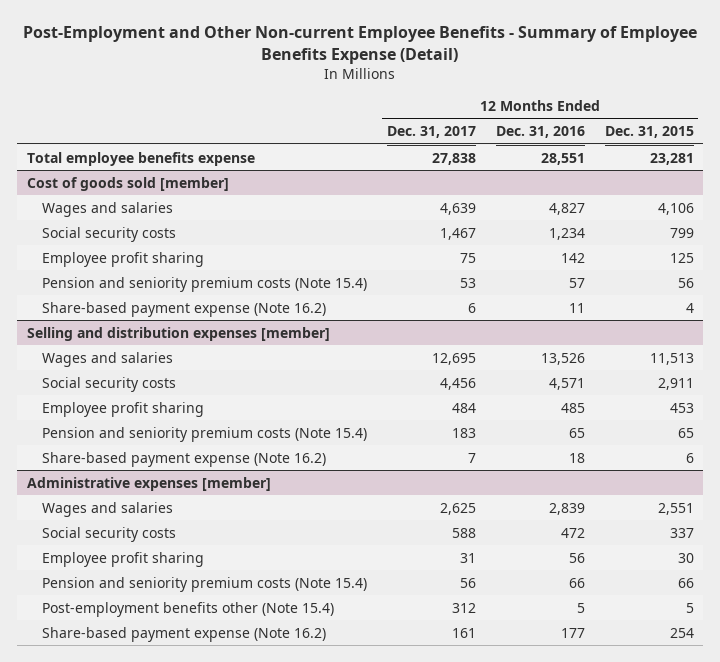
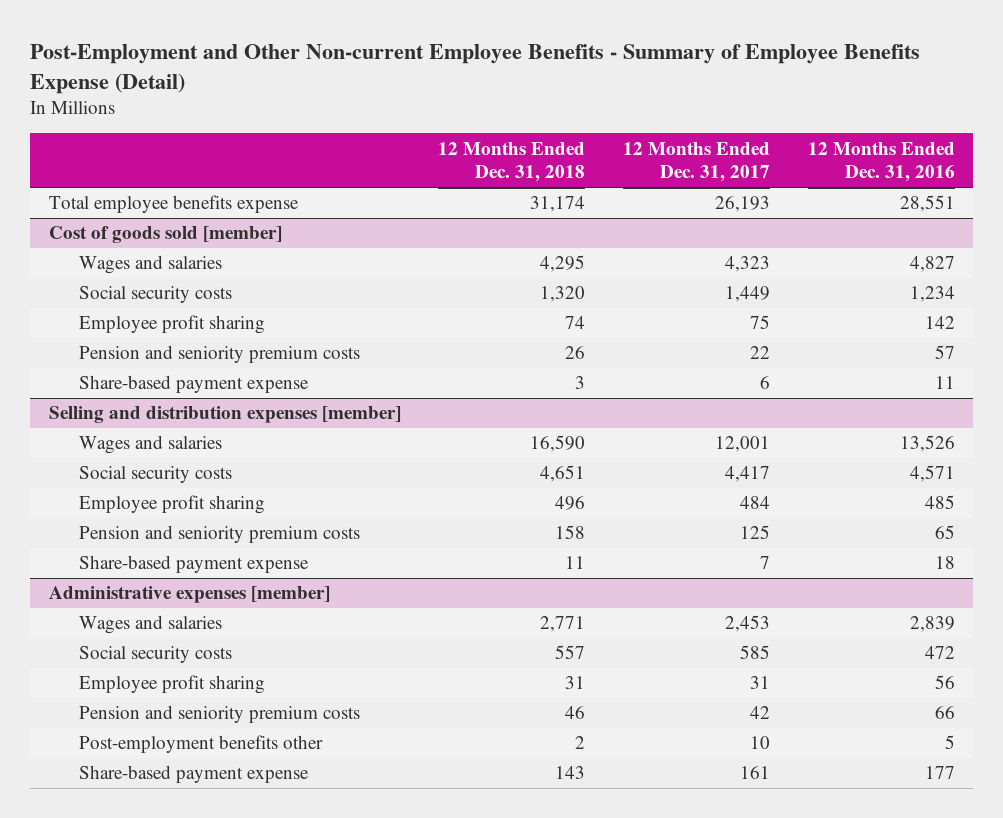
- | 12 Months Ended Dec. 31, 2017 | 12 Months Ended Dec. 31, 2016 | 12 Months Ended Dec. 31, 2015
+ | 12 Months Ended Dec. 31, 2018 | 12 Months Ended Dec. 31, 2017 | 12 Months Ended Dec. 31, 2016
- Total employee benefits expense | 27,838 | 28,551 | 23,281
+ Total employee benefits expense | 31,174 | 26,193 | 28,551
@ Cost of goods sold [member]
- Wages and salaries | 4,639 | 4,827 | 4,106
- Social security costs | 1,467 | 1,234 | 799
+ Wages and salaries | 4,295 | 4,323 | 4,827
+ Social security costs | 1,320 | 1,449 | 1,234
- Pension and seniority premium costs (Note 15.4) | 53 | 57 | 56
- Share-based payment expense (Note 16.2) | 6 | 11 | 4
+ Pension and seniority premium costs | 26 | 22 | 57
+ Share-based payment expense | 3 | 6 | 11
@ Selling and distribution expenses [member]
- Wages and salaries | 12,695 | 13,526 | 11,513
- Social security costs | 4,456 | 4,571 | 2,911
+ Wages and salaries | 16,590 | 12,001 | 13,526
+ Social security costs | 4,651 | 4,417 | 4,571
- Pension and seniority premium costs (Note 15.4) | 183 | 65 | 65
- Share-based payment expense (Note 16.2) | 7 | 18 | 6
+ Pension and seniority premium costs | 158 | 125 | 65
+ Share-based payment expense | 11 | 7 | 18
@ Administrative expenses [member]
- Wages and salaries | 2,625 | 2,839 | 2,551
- Social security costs | 588 | 472 | 337
+ Wages and salaries | 2,771 | 2,453 | 2,839
+ Social security costs | 557 | 585 | 472
- Pension and seniority premium costs (Note 15.4) | 56 | 66 | 66
- Post-employment benefits other (Note 15.4) | 312 | 5 | 5
- Share-based payment expense (Note 16.2) | 161 | 177 | 254
+ Pension and seniority premium costs | 46 | 42 | 66
+ Post-employment benefits other | 2 | 10 | 5
+ Share-based payment expense | 143 | 161 | 177

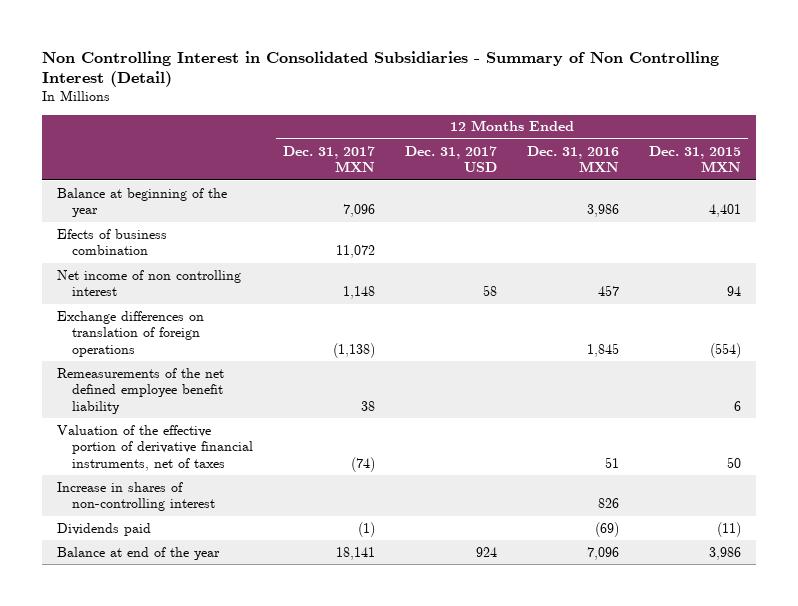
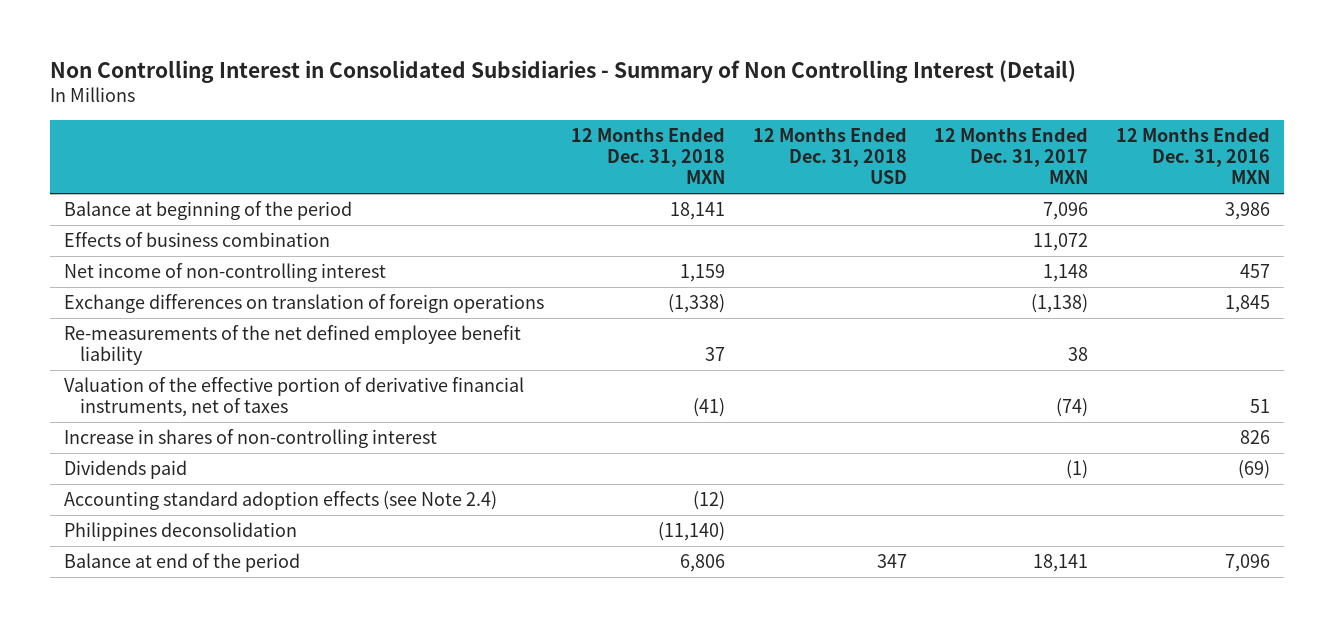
- | 12 Months Ended Dec. 31, 2017 MXN | 12 Months Ended Dec. 31, 2017 USD | 12 Months Ended Dec. 31, 2016 MXN | 12 Months Ended Dec. 31, 2015 MXN
+ | 12 Months Ended Dec. 31, 2018 MXN | 12 Months Ended Dec. 31, 2018 USD | 12 Months Ended Dec. 31, 2017 MXN | 12 Months Ended Dec. 31, 2016 MXN
- Balance at beginning of the year | 7,096 | | 3,986 | 4,401
- Efects of business combination | 11,072 | | |
- Net income of non controlling interest | 1,148 | 58 | 457 | 94
+ Balance at beginning of the period | 18,141 | | 7,096 | 3,986
+ Effects of business combination | | | 11,072 |
+ Net income of non-controlling interest | 1,159 | | 1,148 | 457
- Remeasurements of the net defined employee benefit liability | 38 | | | 6
+ Re-measurements of the net defined employee benefit liability | 37 | | 38 |
- Balance at end of the year | 18,141 | 924 | 7,096 | 3,986
+ Accounting standard adoption effects (see Note 2.4) | (12) | | |
+ Philippines deconsolidation | (11,140) | | |
+ Balance at end of the period | 6,806 | 347 | 18,141 | 7,096

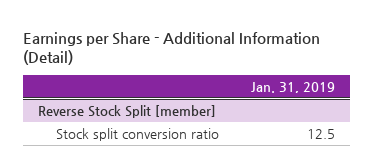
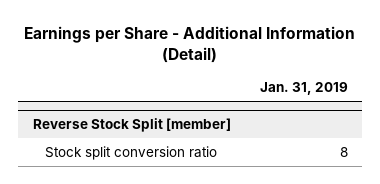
@ Reverse Stock Split [member]
- Stock split conversion ratio | 12.5
+ Stock split conversion ratio | 8

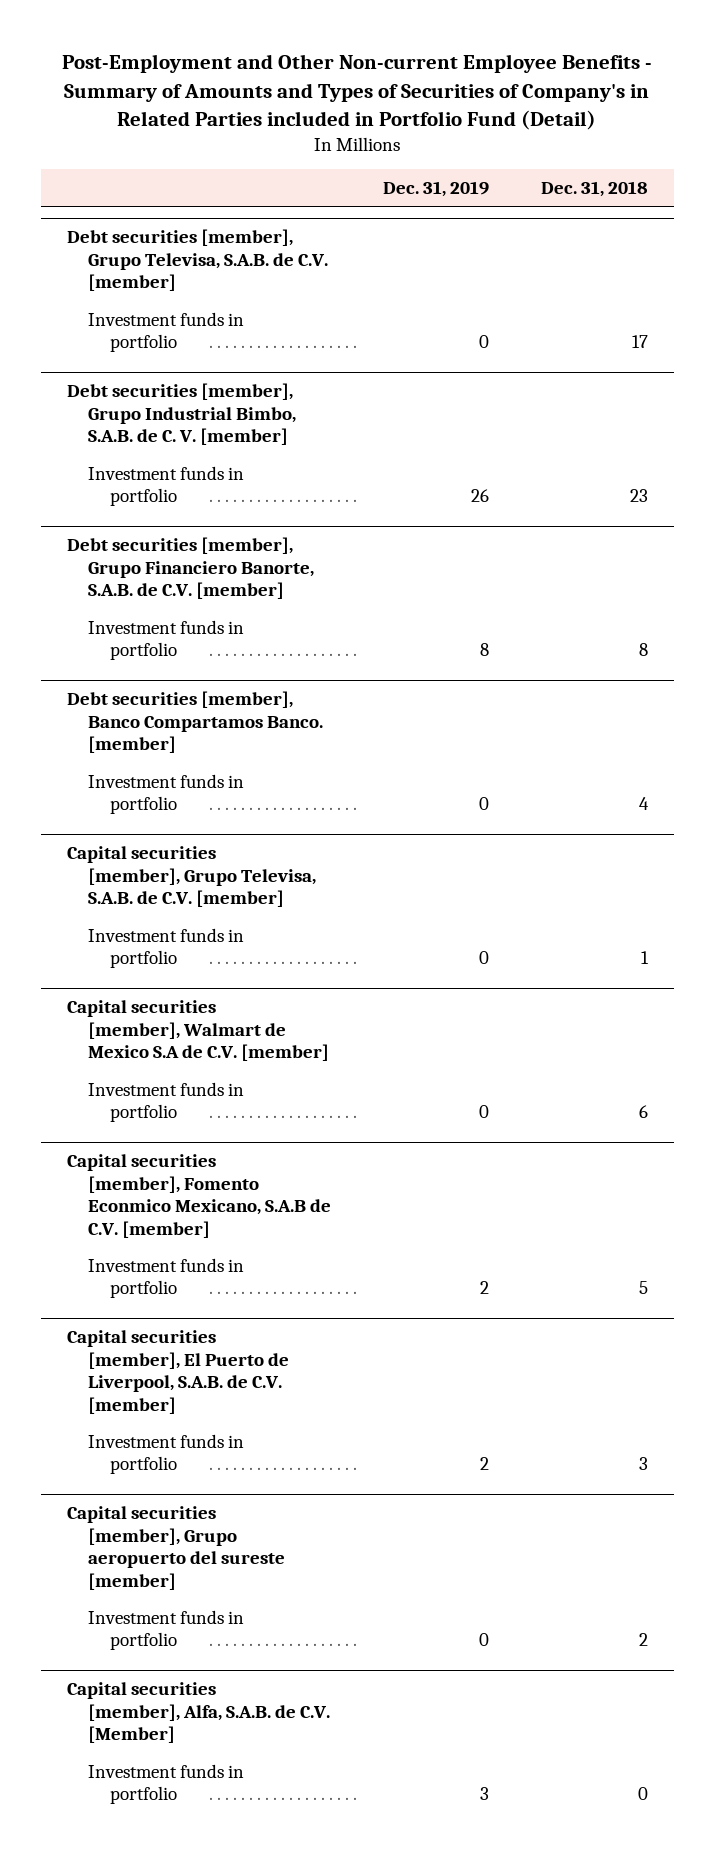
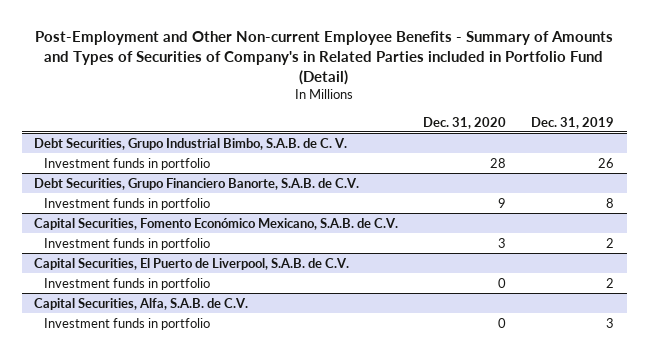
- | Dec. 31, 2019 | Dec. 31, 2018
+ | Dec. 31, 2020 | Dec. 31, 2019
- Debt securities [member], Grupo Televisa, S.A.B. de C.V. [member]
- Investment funds in portfolio | 0 | 17
- Debt securities [member], Grupo Industrial Bimbo, S.A.B. de C. V. [member]
+ Debt Securities, Grupo Industrial Bimbo, S.A.B. de C. V.
- Debt securities [member], Grupo Financiero Banorte, S.A.B. de C.V. [member]
+ Debt Securities, Grupo Financiero Banorte, S.A.B. de C.V.
- Debt securities [member], Banco Compartamos Banco. [member]
- Investment funds in portfolio | 0 | 4
- Capital securities [member], Grupo Televisa, S.A.B. de C.V. [member]
- Investment funds in portfolio | 0 | 1
- Capital securities [member], Walmart de Mexico S.A de C.V. [member]
- Investment funds in portfolio | 0 | 6
- Capital securities [member], Fomento Econmico Mexicano, S.A.B de C.V. [member]
+ Capital Securities, Fomento Económico Mexicano, S.A.B. de C.V.
- Capital securities [member], El Puerto de Liverpool, S.A.B. de C.V. [member]
+ Capital Securities, El Puerto de Liverpool, S.A.B. de C.V.
- Capital securities [member], Grupo aeropuerto del sureste [member]
- Investment funds in portfolio | 0 | 2
- Capital securities [member], Alfa, S.A.B. de C.V. [Member]
+ Capital Securities, Alfa, S.A.B. de C.V.

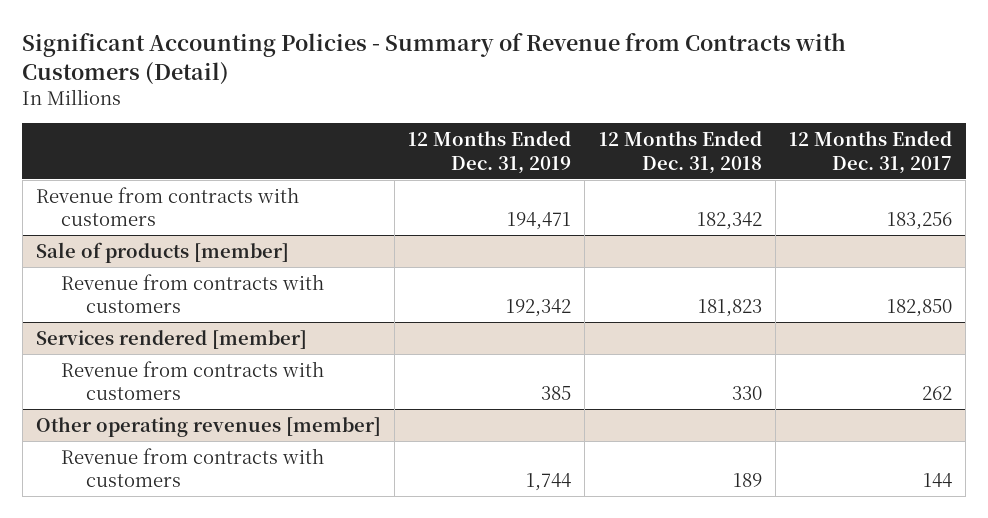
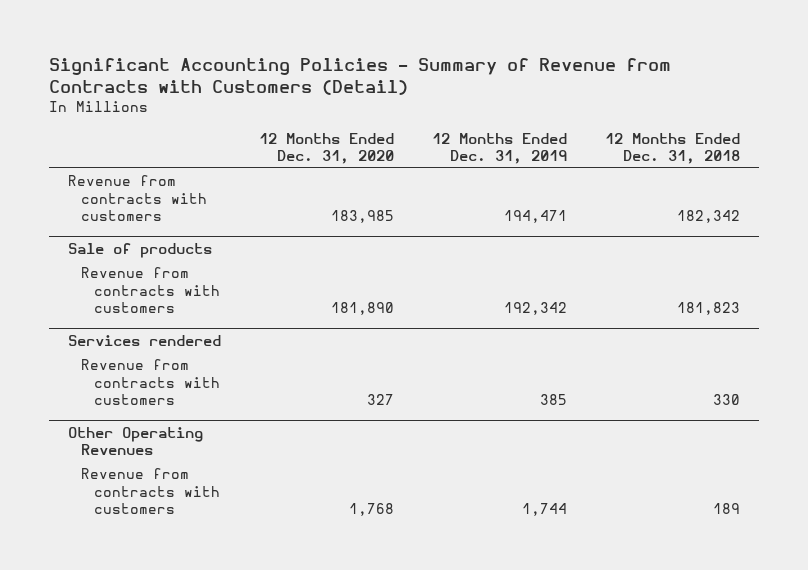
- | 12 Months Ended Dec. 31, 2019 | 12 Months Ended Dec. 31, 2018 | 12 Months Ended Dec. 31, 2017
+ | 12 Months Ended Dec. 31, 2020 | 12 Months Ended Dec. 31, 2019 | 12 Months Ended Dec. 31, 2018
- Sale of products [member]
+ Sale of products
- Services rendered [member]
+ Services rendered
- Other operating revenues [member]
+ Other Operating Revenues

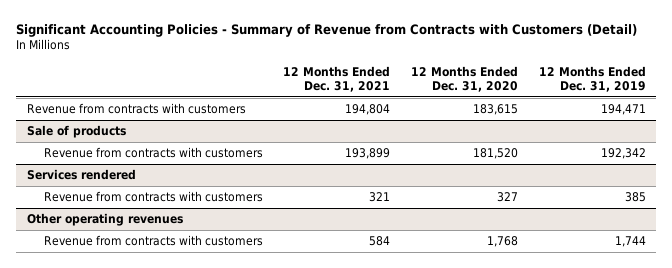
- | 12 Months Ended Dec. 31, 2020 | 12 Months Ended Dec. 31, 2019 | 12 Months Ended Dec. 31, 2018
+ | 12 Months Ended Dec. 31, 2021 | 12 Months Ended Dec. 31, 2020 | 12 Months Ended Dec. 31, 2019
- Revenue from contracts with customers | 183,985 | 194,471 | 182,342
+ Revenue from contracts with customers | 194,804 | 183,615 | 194,471
@ Sale of products
- Revenue from contracts with customers | 181,890 | 192,342 | 181,823
+ Revenue from contracts with customers | 193,899 | 181,520 | 192,342
- Other Operating Revenues
+ Other operating revenues

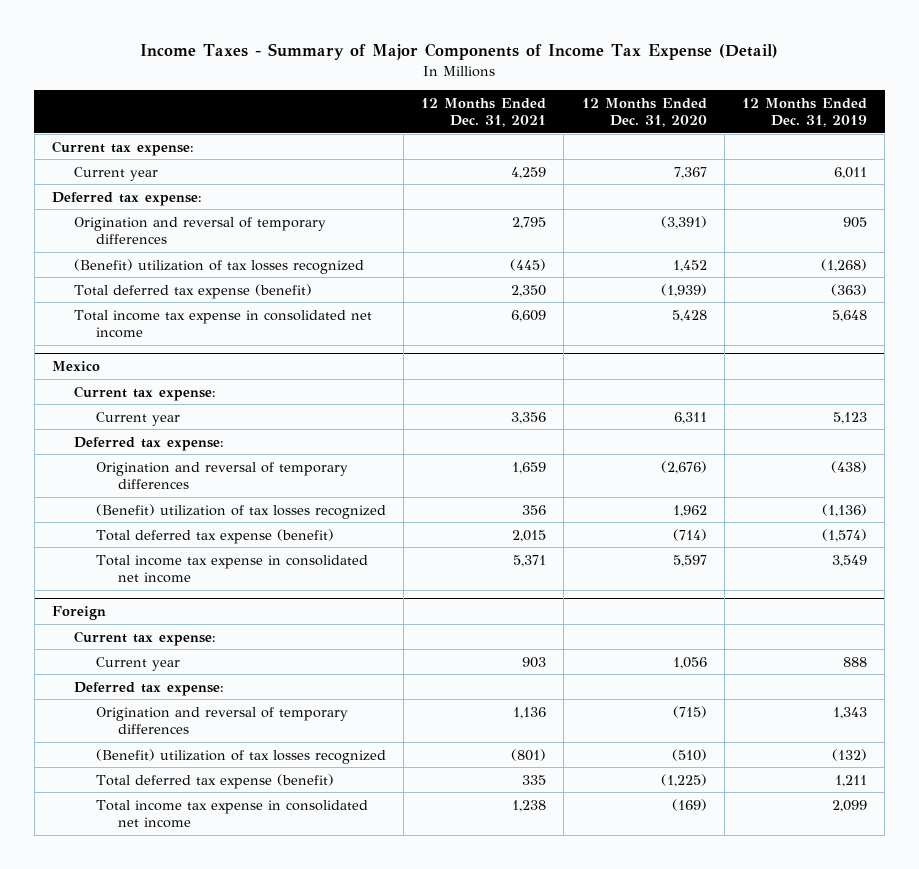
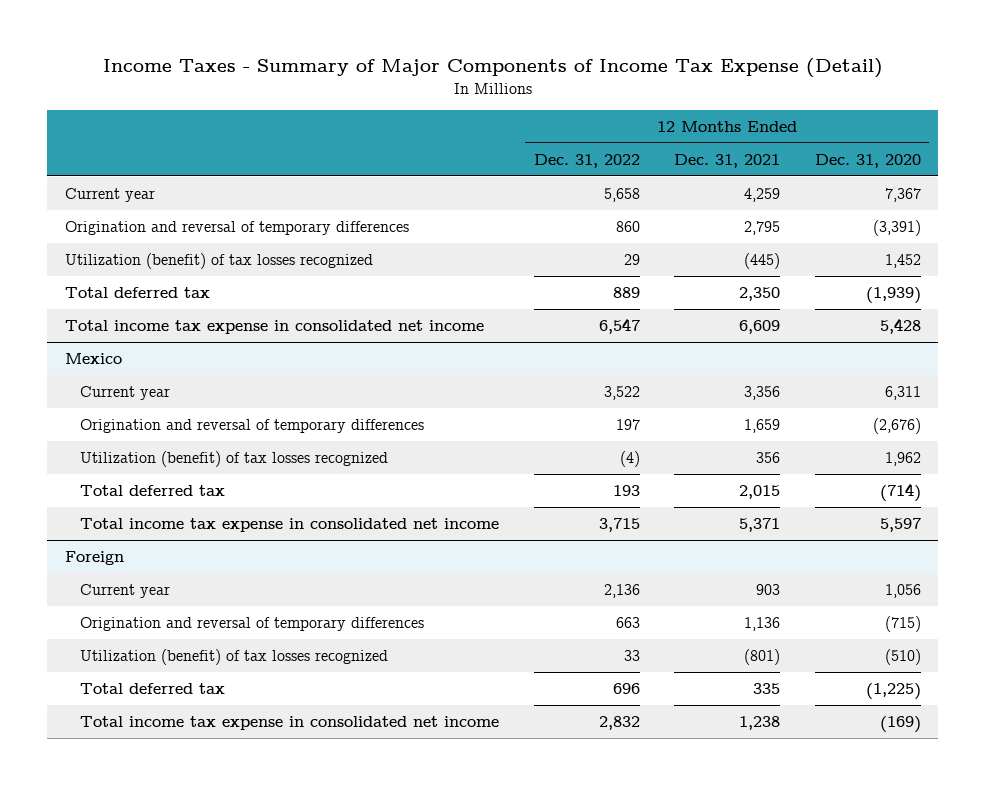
- | 12 Months Ended Dec. 31, 2021 | 12 Months Ended Dec. 31, 2020 | 12 Months Ended Dec. 31, 2019
+ | 12 Months Ended Dec. 31, 2022 | 12 Months Ended Dec. 31, 2021 | 12 Months Ended Dec. 31, 2020
- Current tax expense:
- Deferred tax expense:
- (Benefit) utilization of tax losses recognized | (445) | 1,452 | (1,268)
- Total deferred tax expense (benefit) | 2,350 | (1,939) | (363)
+ Utilization (benefit) of tax losses recognized | 29 | (445) | 1,452
+ Total deferred tax | 889 | 2,350 | (1,939)
@ Mexico
- Current tax expense:
- Deferred tax expense:
- (Benefit) utilization of tax losses recognized | 356 | 1,962 | (1,136)
- Total deferred tax expense (benefit) | 2,015 | (714) | (1,574)
+ Utilization (benefit) of tax losses recognized | (4) | 356 | 1,962
+ Total deferred tax | 193 | 2,015 | (714)
@ Foreign
- Current tax expense:
- Deferred tax expense:
- (Benefit) utilization of tax losses recognized | (801) | (510) | (132)
- Total deferred tax expense (benefit) | 335 | (1,225) | 1,211
+ Utilization (benefit) of tax losses recognized | 33 | (801) | (510)
+ Total deferred tax | 696 | 335 | (1,225)

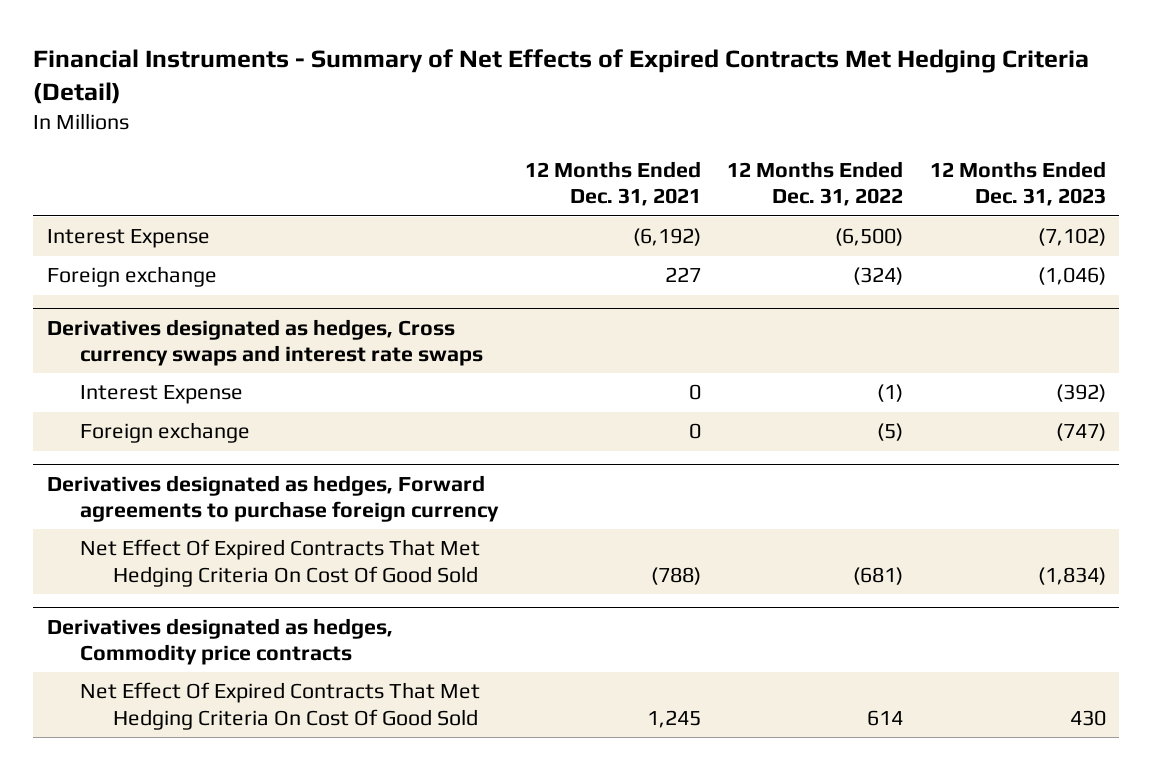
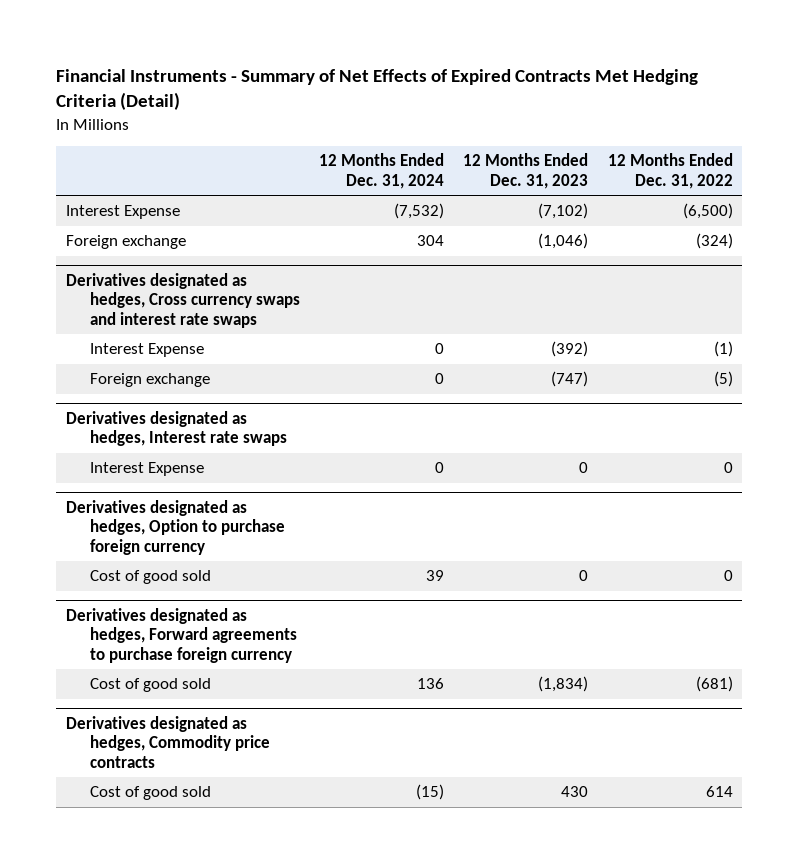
- | 12 Months Ended Dec. 31, 2021 | 12 Months Ended Dec. 31, 2022 | 12 Months Ended Dec. 31, 2023
+ | 12 Months Ended Dec. 31, 2024 | 12 Months Ended Dec. 31, 2023 | 12 Months Ended Dec. 31, 2022
+ Derivatives designated as hedges, Interest rate swaps
+ Interest Expense | 0 | 0 | 0
+ Derivatives designated as hedges, Option to purchase foreign currency
+ Cost of good sold | 39 | 0 | 0
@ Derivatives designated as hedges, Forward agreements to purchase foreign currency
- Net Effect Of Expired Contracts That Met Hedging Criteria On Cost Of Good Sold | (788) | (681) | (1,834)
+ Cost of good sold | 136 | (1,834) | (681)
@ Derivatives designated as hedges, Commodity price contracts
- Net Effect Of Expired Contracts That Met Hedging Criteria On Cost Of Good Sold | 1,245 | 614 | 430
+ Cost of good sold | (15) | 430 | 614

